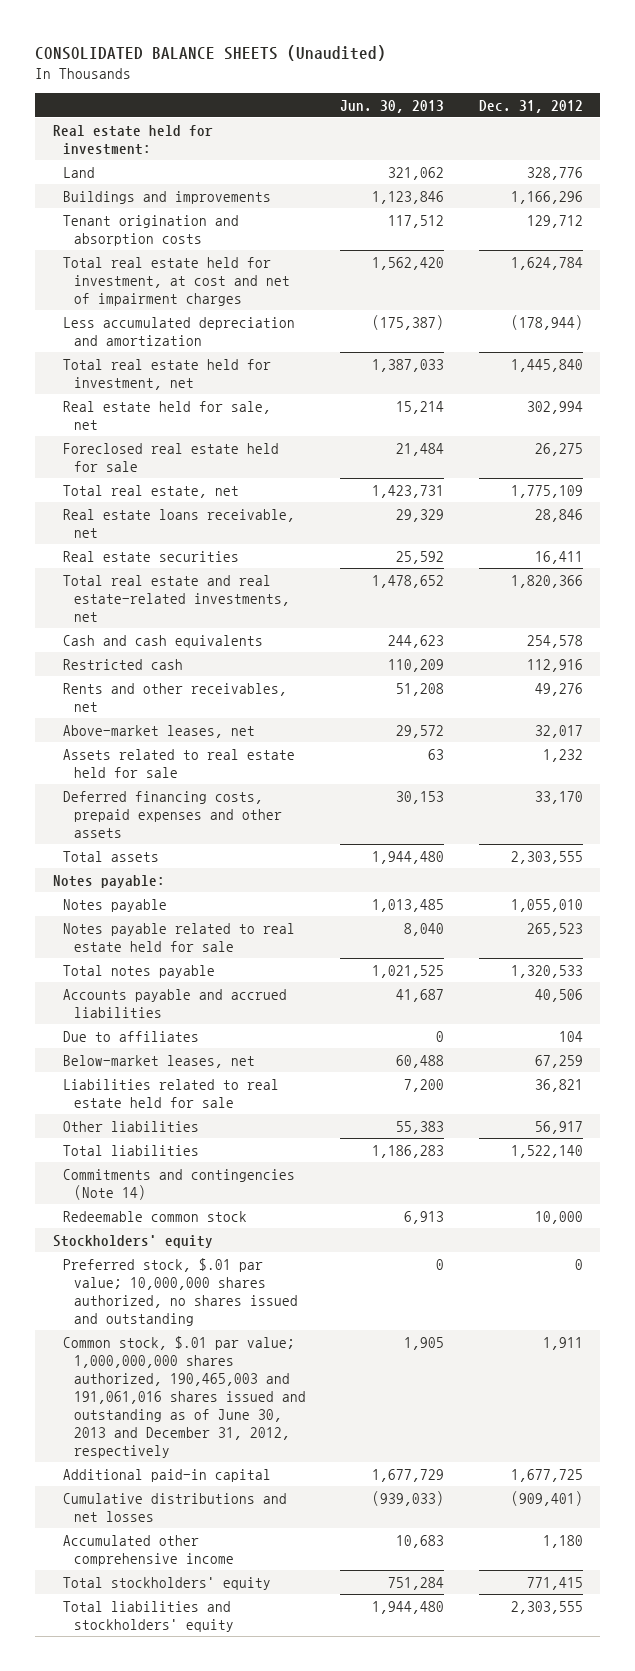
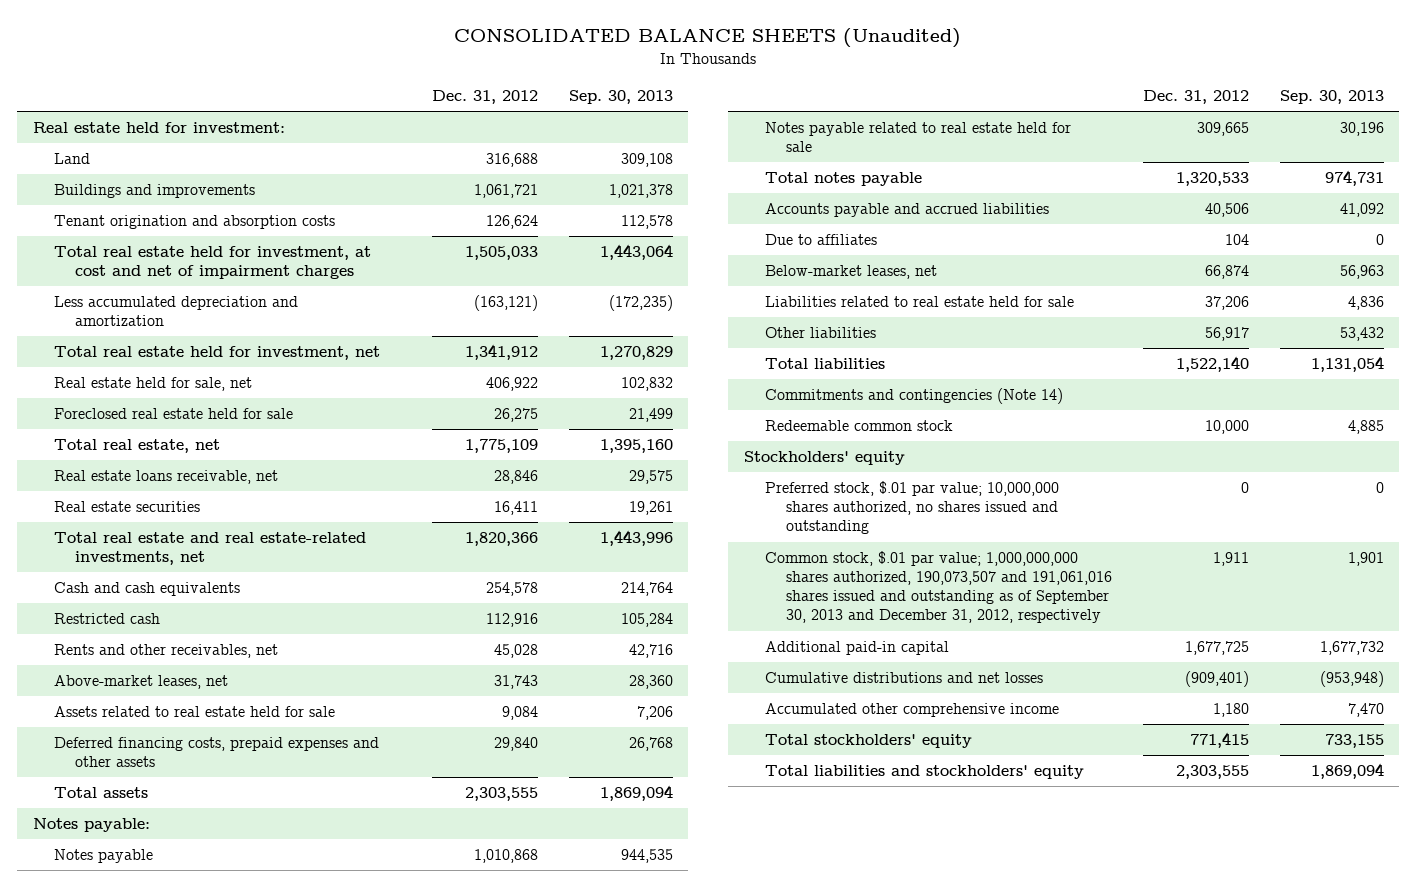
- | Jun. 30, 2013 | Dec. 31, 2012
+ | Dec. 31, 2012 | Sep. 30, 2013
- Land | 321,062 | 328,776
- Buildings and improvements | 1,123,846 | 1,166,296
- Tenant origination and absorption costs | 117,512 | 129,712
- Total real estate held for investment, at cost and net of impairment charges | 1,562,420 | 1,624,784
- Less accumulated depreciation and amortization | (175,387) | (178,944)
- Total real estate held for investment, net | 1,387,033 | 1,445,840
- Real estate held for sale, net | 15,214 | 302,994
+ Land | 316,688 | 309,108
+ Buildings and improvements | 1,061,721 | 1,021,378
+ Tenant origination and absorption costs | 126,624 | 112,578
+ Total real estate held for investment, at cost and net of impairment charges | 1,505,033 | 1,443,064
+ Less accumulated depreciation and amortization | (163,121) | (172,235)
+ Total real estate held for investment, net | 1,341,912 | 1,270,829
+ Real estate held for sale, net | 406,922 | 102,832
- Rents and other receivables, net | 51,208 | 49,276
- Above-market leases, net | 29,572 | 32,017
- Assets related to real estate held for sale | 63 | 1,232
- Deferred financing costs, prepaid expenses and other assets | 30,153 | 33,170
+ Rents and other receivables, net | 45,028 | 42,716
+ Above-market leases, net | 31,743 | 28,360
+ Assets related to real estate held for sale | 9,084 | 7,206
+ Deferred financing costs, prepaid expenses and other assets | 29,840 | 26,768
- Notes payable | 1,013,485 | 1,055,010
- Notes payable related to real estate held for sale | 8,040 | 265,523
+ Notes payable | 1,010,868 | 944,535
+ Notes payable related to real estate held for sale | 309,665 | 30,196
- Below-market leases, net | 60,488 | 67,259
- Liabilities related to real estate held for sale | 7,200 | 36,821
+ Below-market leases, net | 66,874 | 56,963
+ Liabilities related to real estate held for sale | 37,206 | 4,836
- Common stock, $.01 par value; 1,000,000,000 shares authorized, 190,465,003 and 191,061,016 shares issued and outstanding as of June 30, 2013 and December 31, 2012, respectively | 1,905 | 1,911
+ Common stock, $.01 par value; 1,000,000,000 shares authorized, 190,073,507 and 191,061,016 shares issued and outstanding as of September 30, 2013 and December 31, 2012, respectively | 1,911 | 1,901

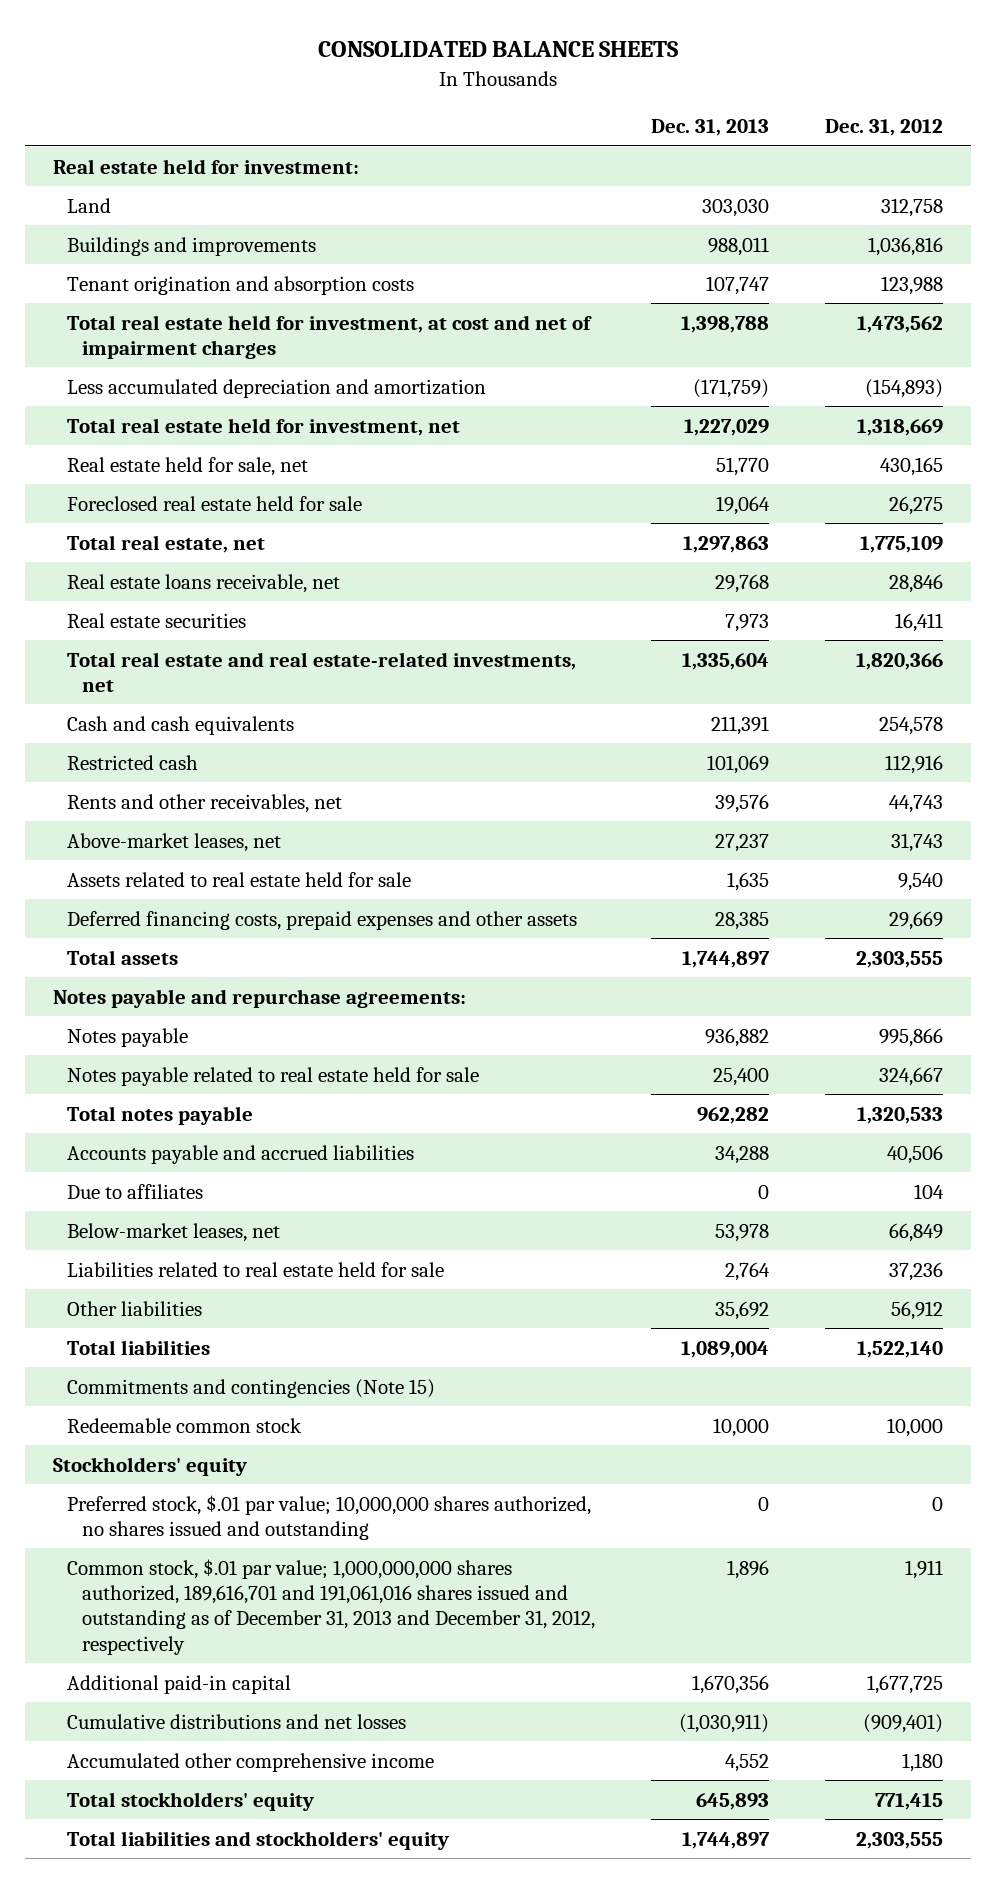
- CONSOLIDATED BALANCE SHEETS (Unaudited)
+ CONSOLIDATED BALANCE SHEETS
- | Dec. 31, 2012 | Sep. 30, 2013
+ | Dec. 31, 2013 | Dec. 31, 2012
- Land | 316,688 | 309,108
- Buildings and improvements | 1,061,721 | 1,021,378
- Tenant origination and absorption costs | 126,624 | 112,578
- Total real estate held for investment, at cost and net of impairment charges | 1,505,033 | 1,443,064
- Less accumulated depreciation and amortization | (163,121) | (172,235)
- Total real estate held for investment, net | 1,341,912 | 1,270,829
- Real estate held for sale, net | 406,922 | 102,832
+ Land | 303,030 | 312,758
+ Buildings and improvements | 988,011 | 1,036,816
+ Tenant origination and absorption costs | 107,747 | 123,988
+ Total real estate held for investment, at cost and net of impairment charges | 1,398,788 | 1,473,562
+ Less accumulated depreciation and amortization | (171,759) | (154,893)
+ Total real estate held for investment, net | 1,227,029 | 1,318,669
+ Real estate held for sale, net | 51,770 | 430,165
- Rents and other receivables, net | 45,028 | 42,716
+ Rents and other receivables, net | 39,576 | 44,743
- Assets related to real estate held for sale | 9,084 | 7,206
- Deferred financing costs, prepaid expenses and other assets | 29,840 | 26,768
+ Assets related to real estate held for sale | 1,635 | 9,540
+ Deferred financing costs, prepaid expenses and other assets | 28,385 | 29,669
- Notes payable:
- Notes payable | 1,010,868 | 944,535
- Notes payable related to real estate held for sale | 309,665 | 30,196
+ Notes payable and repurchase agreements:
+ Notes payable | 936,882 | 995,866
+ Notes payable related to real estate held for sale | 25,400 | 324,667
- Below-market leases, net | 66,874 | 56,963
- Liabilities related to real estate held for sale | 37,206 | 4,836
- Other liabilities | 56,917 | 53,432
+ Below-market leases, net | 53,978 | 66,849
+ Liabilities related to real estate held for sale | 2,764 | 37,236
+ Other liabilities | 35,692 | 56,912
- Commitments and contingencies (Note 14)
+ Commitments and contingencies (Note 15)
- Common stock, $.01 par value; 1,000,000,000 shares authorized, 190,073,507 and 191,061,016 shares issued and outstanding as of September 30, 2013 and December 31, 2012, respectively | 1,911 | 1,901
+ Common stock, $.01 par value; 1,000,000,000 shares authorized, 189,616,701 and 191,061,016 shares issued and outstanding as of December 31, 2013 and December 31, 2012, respectively | 1,896 | 1,911

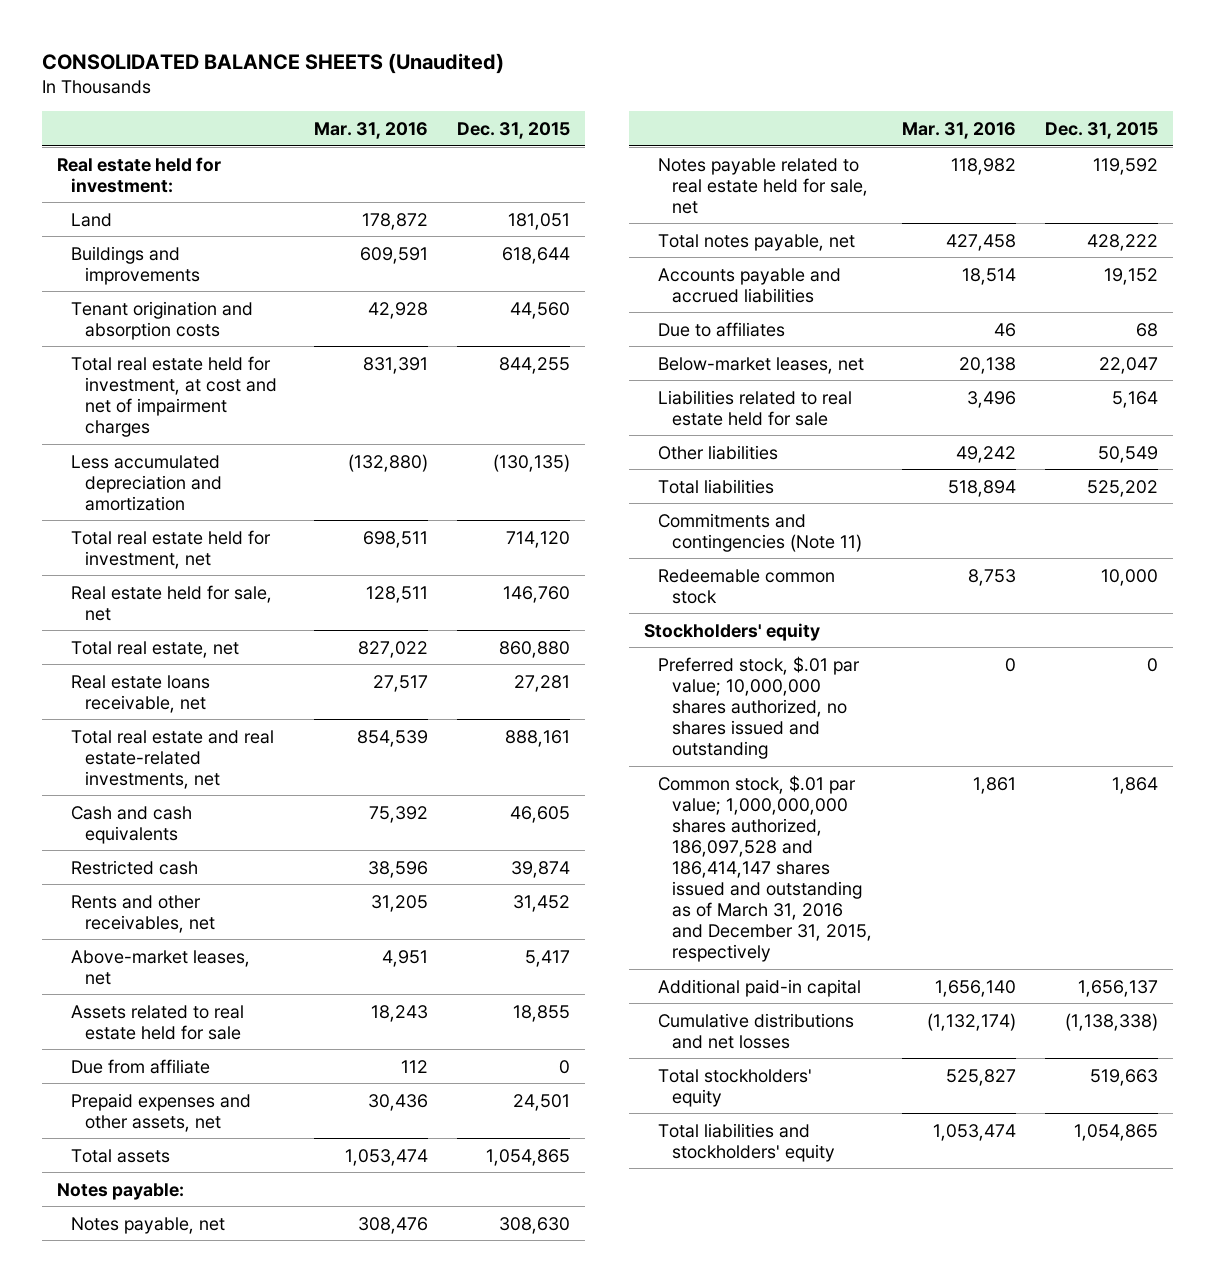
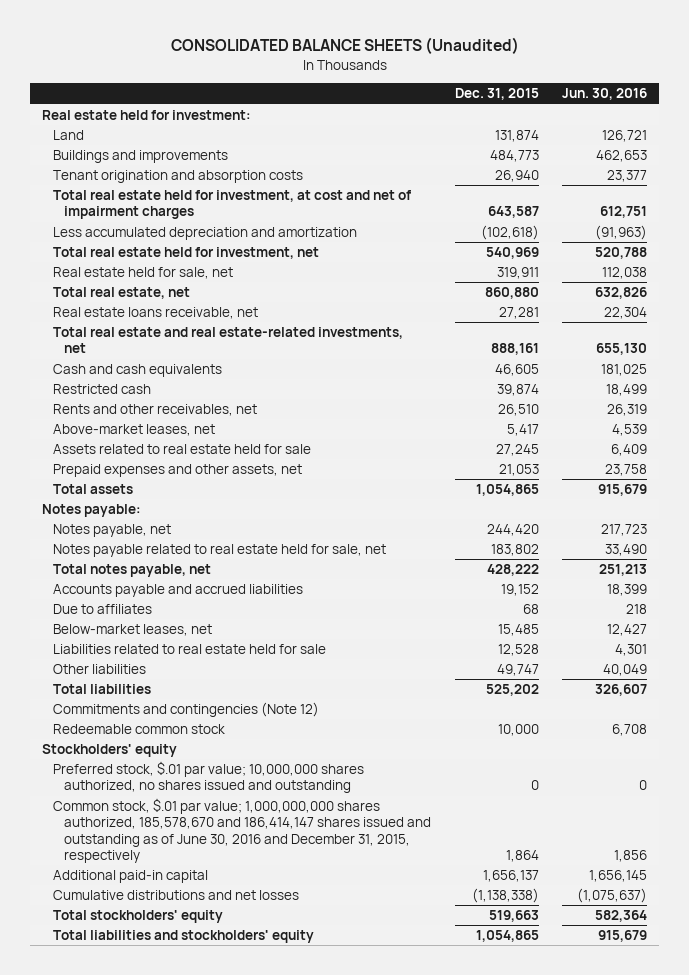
- | Mar. 31, 2016 | Dec. 31, 2015
+ | Dec. 31, 2015 | Jun. 30, 2016
- Land | 178,872 | 181,051
- Buildings and improvements | 609,591 | 618,644
- Tenant origination and absorption costs | 42,928 | 44,560
- Total real estate held for investment, at cost and net of impairment charges | 831,391 | 844,255
- Less accumulated depreciation and amortization | (132,880) | (130,135)
- Total real estate held for investment, net | 698,511 | 714,120
- Real estate held for sale, net | 128,511 | 146,760
+ Land | 131,874 | 126,721
+ Buildings and improvements | 484,773 | 462,653
+ Tenant origination and absorption costs | 26,940 | 23,377
+ Total real estate held for investment, at cost and net of impairment charges | 643,587 | 612,751
+ Less accumulated depreciation and amortization | (102,618) | (91,963)
+ Total real estate held for investment, net | 540,969 | 520,788
+ Real estate held for sale, net | 319,911 | 112,038
- Rents and other receivables, net | 31,205 | 31,452
+ Rents and other receivables, net | 26,510 | 26,319
- Assets related to real estate held for sale | 18,243 | 18,855
- Due from affiliate | 112 | 0
- Prepaid expenses and other assets, net | 30,436 | 24,501
+ Assets related to real estate held for sale | 27,245 | 6,409
+ Prepaid expenses and other assets, net | 21,053 | 23,758
- Notes payable, net | 308,476 | 308,630
- Notes payable related to real estate held for sale, net | 118,982 | 119,592
+ Notes payable, net | 244,420 | 217,723
+ Notes payable related to real estate held for sale, net | 183,802 | 33,490
- Below-market leases, net | 20,138 | 22,047
- Liabilities related to real estate held for sale | 3,496 | 5,164
- Other liabilities | 49,242 | 50,549
+ Below-market leases, net | 15,485 | 12,427
+ Liabilities related to real estate held for sale | 12,528 | 4,301
+ Other liabilities | 49,747 | 40,049
- Commitments and contingencies (Note 11)
+ Commitments and contingencies (Note 12)
- Common stock, $.01 par value; 1,000,000,000 shares authorized, 186,097,528 and 186,414,147 shares issued and outstanding as of March 31, 2016 and December 31, 2015, respectively | 1,861 | 1,864
+ Common stock, $.01 par value; 1,000,000,000 shares authorized, 185,578,670 and 186,414,147 shares issued and outstanding as of June 30, 2016 and December 31, 2015, respectively | 1,864 | 1,856

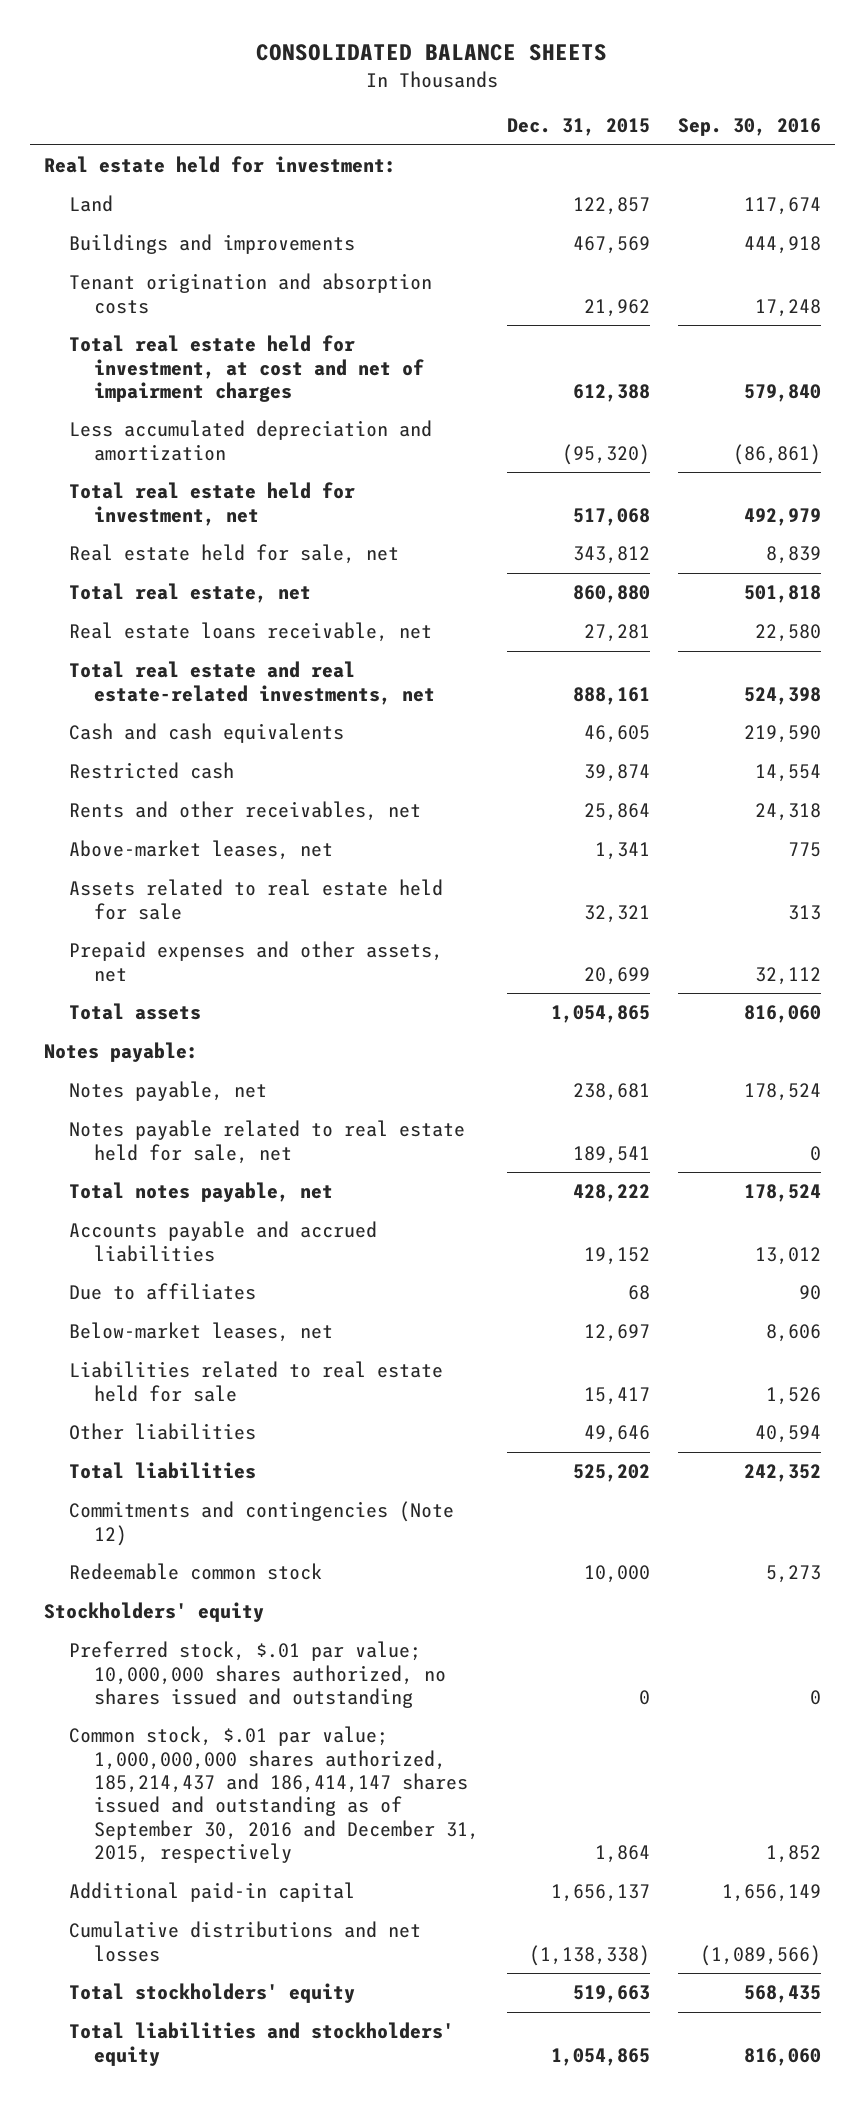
- CONSOLIDATED BALANCE SHEETS (Unaudited)
+ CONSOLIDATED BALANCE SHEETS
- | Dec. 31, 2015 | Jun. 30, 2016
+ | Dec. 31, 2015 | Sep. 30, 2016
- Land | 131,874 | 126,721
- Buildings and improvements | 484,773 | 462,653
- Tenant origination and absorption costs | 26,940 | 23,377
- Total real estate held for investment, at cost and net of impairment charges | 643,587 | 612,751
- Less accumulated depreciation and amortization | (102,618) | (91,963)
- Total real estate held for investment, net | 540,969 | 520,788
- Real estate held for sale, net | 319,911 | 112,038
+ Land | 122,857 | 117,674
+ Buildings and improvements | 467,569 | 444,918
+ Tenant origination and absorption costs | 21,962 | 17,248
+ Total real estate held for investment, at cost and net of impairment charges | 612,388 | 579,840
+ Less accumulated depreciation and amortization | (95,320) | (86,861)
+ Total real estate held for investment, net | 517,068 | 492,979
+ Real estate held for sale, net | 343,812 | 8,839
- Rents and other receivables, net | 26,510 | 26,319
- Above-market leases, net | 5,417 | 4,539
- Assets related to real estate held for sale | 27,245 | 6,409
- Prepaid expenses and other assets, net | 21,053 | 23,758
+ Rents and other receivables, net | 25,864 | 24,318
+ Above-market leases, net | 1,341 | 775
+ Assets related to real estate held for sale | 32,321 | 313
+ Prepaid expenses and other assets, net | 20,699 | 32,112
- Notes payable, net | 244,420 | 217,723
- Notes payable related to real estate held for sale, net | 183,802 | 33,490
+ Notes payable, net | 238,681 | 178,524
+ Notes payable related to real estate held for sale, net | 189,541 | 0
- Below-market leases, net | 15,485 | 12,427
- Liabilities related to real estate held for sale | 12,528 | 4,301
- Other liabilities | 49,747 | 40,049
+ Below-market leases, net | 12,697 | 8,606
+ Liabilities related to real estate held for sale | 15,417 | 1,526
+ Other liabilities | 49,646 | 40,594
- Common stock, $.01 par value; 1,000,000,000 shares authorized, 185,578,670 and 186,414,147 shares issued and outstanding as of June 30, 2016 and December 31, 2015, respectively | 1,864 | 1,856
+ Common stock, $.01 par value; 1,000,000,000 shares authorized, 185,214,437 and 186,414,147 shares issued and outstanding as of September 30, 2016 and December 31, 2015, respectively | 1,864 | 1,852

